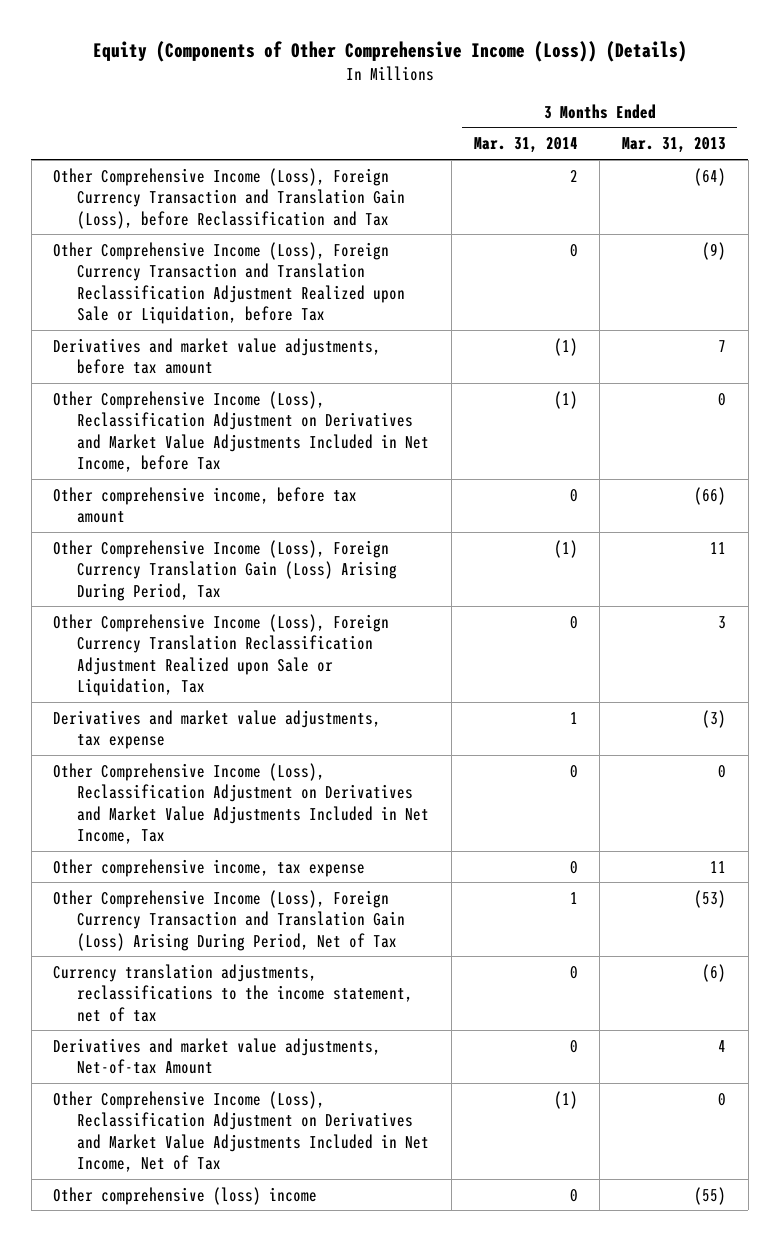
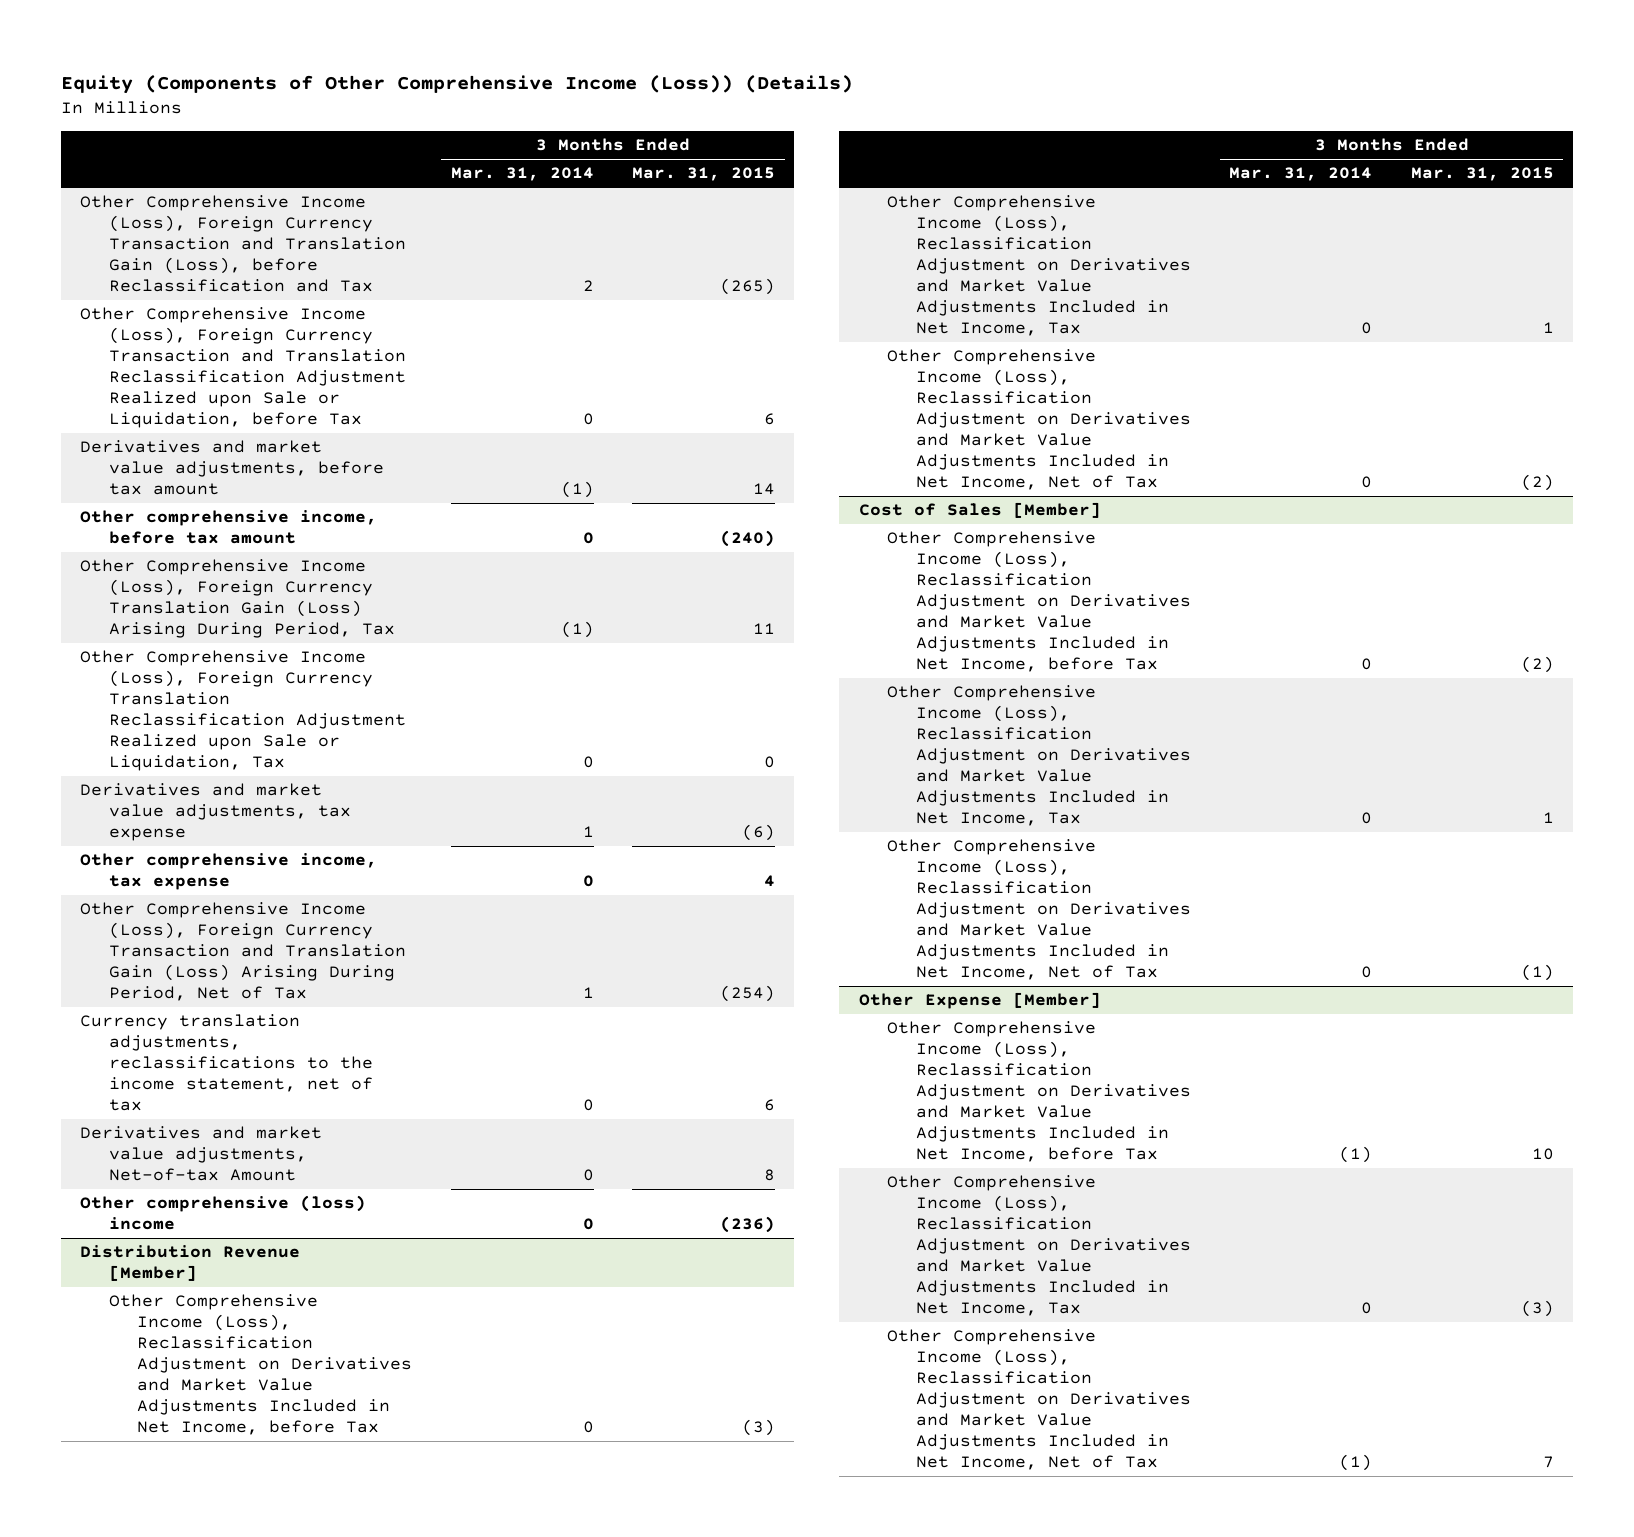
- | 3 Months Ended Mar. 31, 2014 | 3 Months Ended Mar. 31, 2013
+ | 3 Months Ended Mar. 31, 2014 | 3 Months Ended Mar. 31, 2015
- Other Comprehensive Income (Loss), Reclassification Adjustment on Derivatives and Market Value Adjustments Included in Net Income, before Tax | (1) | 0
- Other Comprehensive Income (Loss), Reclassification Adjustment on Derivatives and Market Value Adjustments Included in Net Income, Tax | 0 | 0
- Other Comprehensive Income (Loss), Reclassification Adjustment on Derivatives and Market Value Adjustments Included in Net Income, Net of Tax | (1) | 0
+ Distribution Revenue [Member]
+ Other Comprehensive Income (Loss), Reclassification Adjustment on Derivatives and Market Value Adjustments Included in Net Income, before Tax | 0 | (3)
+ Other Comprehensive Income (Loss), Reclassification Adjustment on Derivatives and Market Value Adjustments Included in Net Income, Tax | 0 | 1
+ Other Comprehensive Income (Loss), Reclassification Adjustment on Derivatives and Market Value Adjustments Included in Net Income, Net of Tax | 0 | (2)
+ Cost of Sales [Member]
+ Other Comprehensive Income (Loss), Reclassification Adjustment on Derivatives and Market Value Adjustments Included in Net Income, before Tax | 0 | (2)
+ Other Comprehensive Income (Loss), Reclassification Adjustment on Derivatives and Market Value Adjustments Included in Net Income, Tax | 0 | 1
+ Other Comprehensive Income (Loss), Reclassification Adjustment on Derivatives and Market Value Adjustments Included in Net Income, Net of Tax | 0 | (1)
+ Other Expense [Member]
+ Other Comprehensive Income (Loss), Reclassification Adjustment on Derivatives and Market Value Adjustments Included in Net Income, before Tax | (1) | 10
+ Other Comprehensive Income (Loss), Reclassification Adjustment on Derivatives and Market Value Adjustments Included in Net Income, Tax | 0 | (3)
+ Other Comprehensive Income (Loss), Reclassification Adjustment on Derivatives and Market Value Adjustments Included in Net Income, Net of Tax | (1) | 7

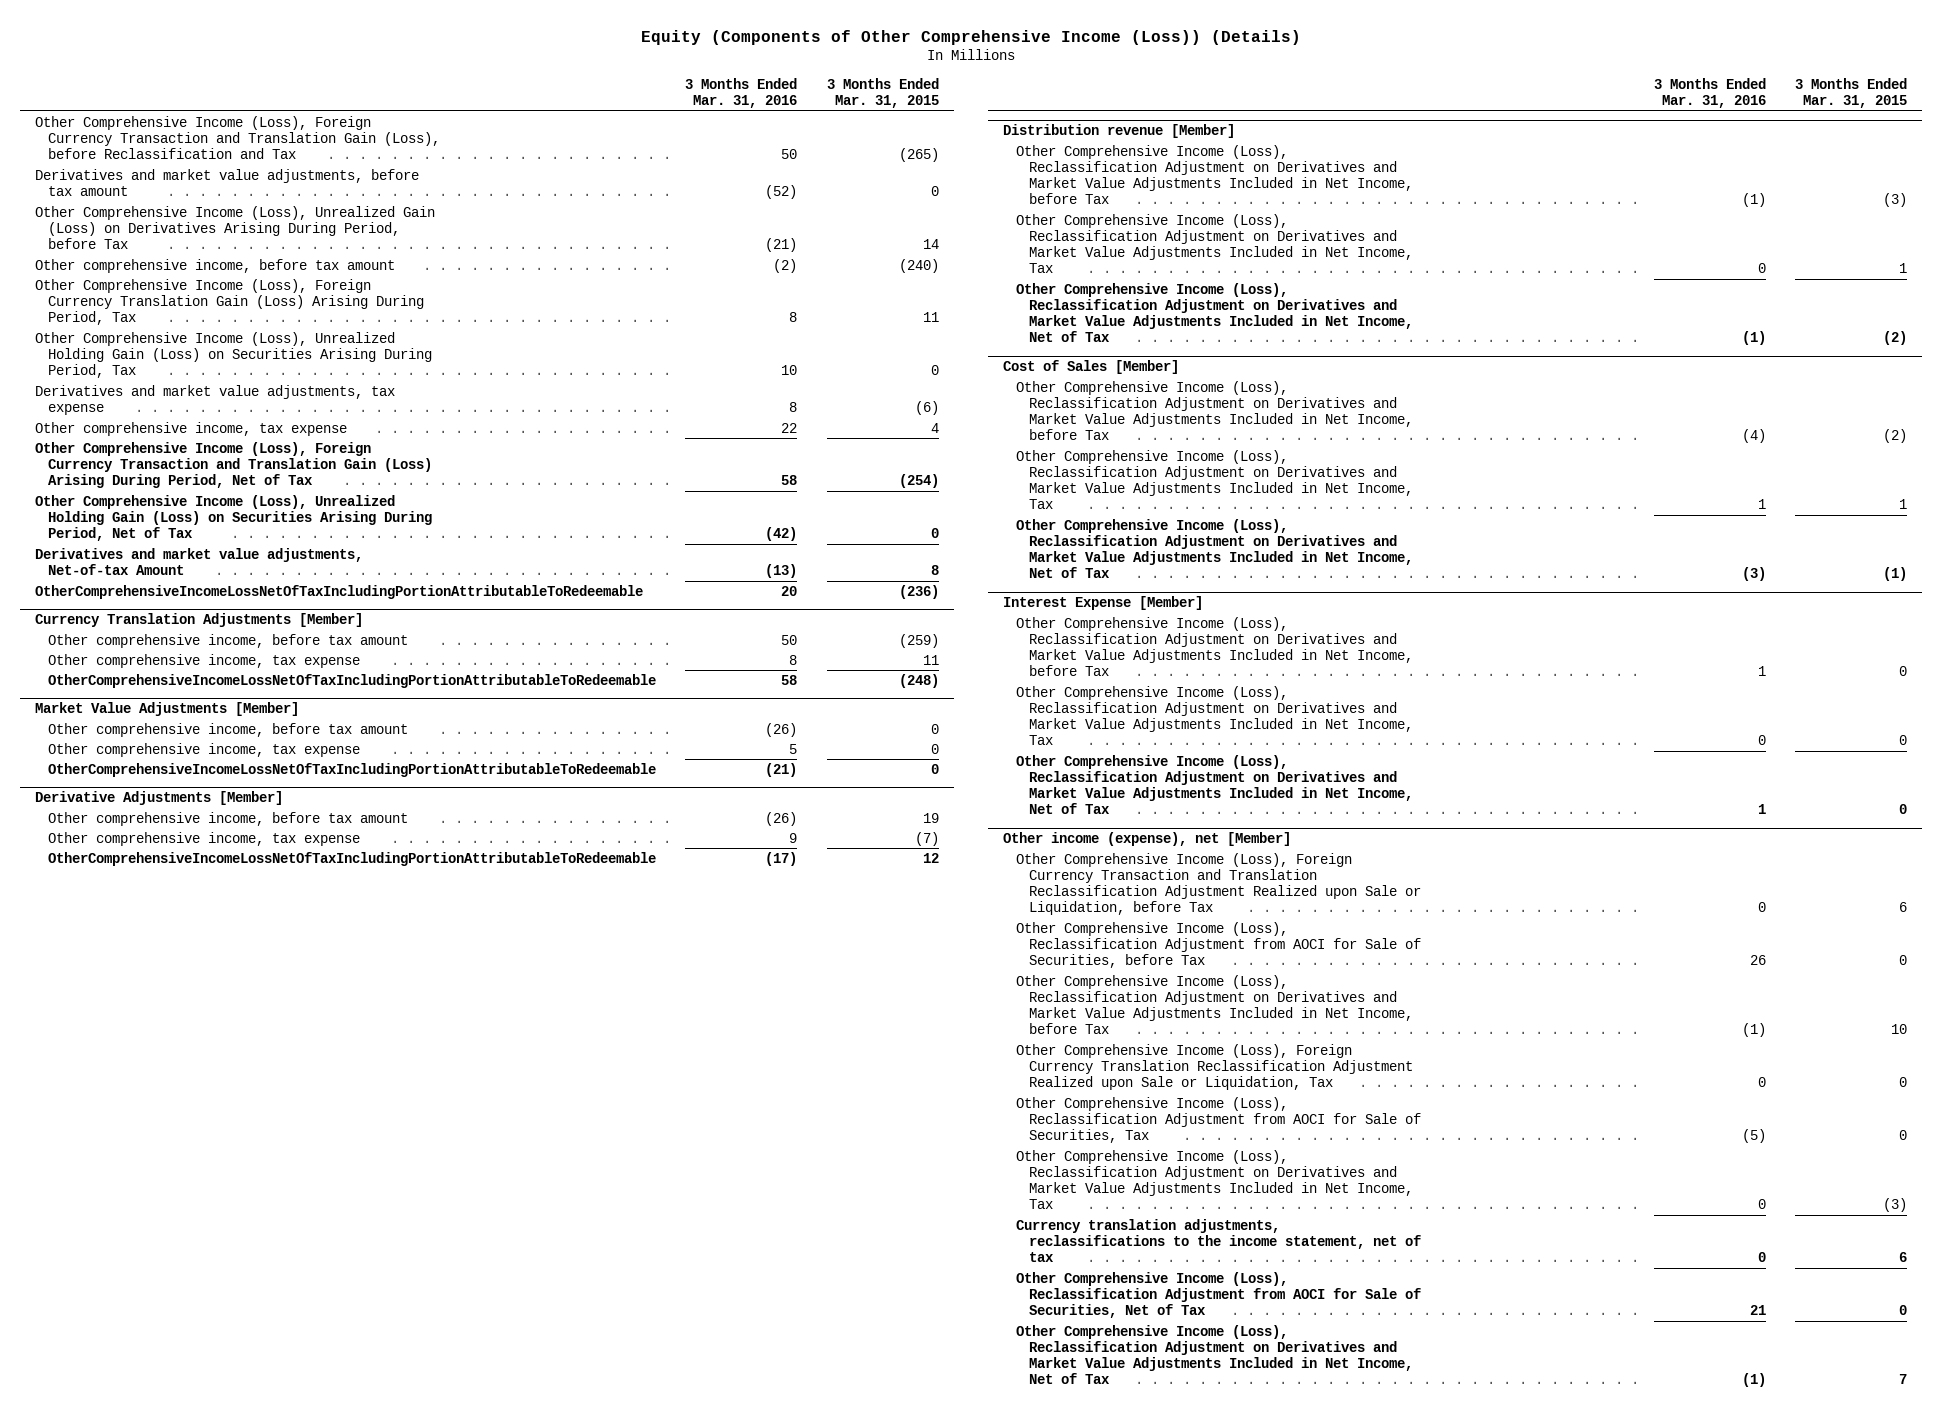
- | 3 Months Ended Mar. 31, 2014 | 3 Months Ended Mar. 31, 2015
+ | 3 Months Ended Mar. 31, 2016 | 3 Months Ended Mar. 31, 2015
- Other Comprehensive Income (Loss), Foreign Currency Transaction and Translation Reclassification Adjustment Realized upon Sale or Liquidation, before Tax | 0 | 6
- Derivatives and market value adjustments, before tax amount | (1) | 14
+ Derivatives and market value adjustments, before tax amount | (52) | 0
+ Other Comprehensive Income (Loss), Unrealized Gain (Loss) on Derivatives Arising During Period, before Tax | (21) | 14
- Other Comprehensive Income (Loss), Foreign Currency Translation Reclassification Adjustment Realized upon Sale or Liquidation, Tax | 0 | 0
+ Other Comprehensive Income (Loss), Unrealized Holding Gain (Loss) on Securities Arising During Period, Tax | 10 | 0
- Currency translation adjustments, reclassifications to the income statement, net of tax | 0 | 6
+ Other Comprehensive Income (Loss), Unrealized Holding Gain (Loss) on Securities Arising During Period, Net of Tax | (42) | 0
- Other comprehensive (loss) income | 0 | (236)
- Distribution Revenue [Member]
+ OtherComprehensiveIncomeLossNetOfTaxIncludingPortionAttributableToRedeemable | 20 | (236)
+ Currency Translation Adjustments [Member]
+ Other comprehensive income, before tax amount | 50 | (259)
+ Other comprehensive income, tax expense | 8 | 11
+ OtherComprehensiveIncomeLossNetOfTaxIncludingPortionAttributableToRedeemable | 58 | (248)
+ Market Value Adjustments [Member]
+ Other comprehensive income, before tax amount | (26) | 0
+ Other comprehensive income, tax expense | 5 | 0
+ OtherComprehensiveIncomeLossNetOfTaxIncludingPortionAttributableToRedeemable | (21) | 0
+ Derivative Adjustments [Member]
+ Other comprehensive income, before tax amount | (26) | 19
+ Other comprehensive income, tax expense | 9 | (7)
+ OtherComprehensiveIncomeLossNetOfTaxIncludingPortionAttributableToRedeemable | (17) | 12
+ Distribution revenue [Member]
- Other Expense [Member]
+ Interest Expense [Member]
+ Other Comprehensive Income (Loss), Reclassification Adjustment on Derivatives and Market Value Adjustments Included in Net Income, before Tax | 1 | 0
+ Other Comprehensive Income (Loss), Reclassification Adjustment on Derivatives and Market Value Adjustments Included in Net Income, Tax | 0 | 0
+ Other Comprehensive Income (Loss), Reclassification Adjustment on Derivatives and Market Value Adjustments Included in Net Income, Net of Tax | 1 | 0
+ Other income (expense), net [Member]
+ Other Comprehensive Income (Loss), Foreign Currency Transaction and Translation Reclassification Adjustment Realized upon Sale or Liquidation, before Tax | 0 | 6
+ Other Comprehensive Income (Loss), Reclassification Adjustment from AOCI for Sale of Securities, before Tax | 26 | 0
+ Other Comprehensive Income (Loss), Foreign Currency Translation Reclassification Adjustment Realized upon Sale or Liquidation, Tax | 0 | 0
+ Other Comprehensive Income (Loss), Reclassification Adjustment from AOCI for Sale of Securities, Tax | (5) | 0
+ Currency translation adjustments, reclassifications to the income statement, net of tax | 0 | 6
+ Other Comprehensive Income (Loss), Reclassification Adjustment from AOCI for Sale of Securities, Net of Tax | 21 | 0

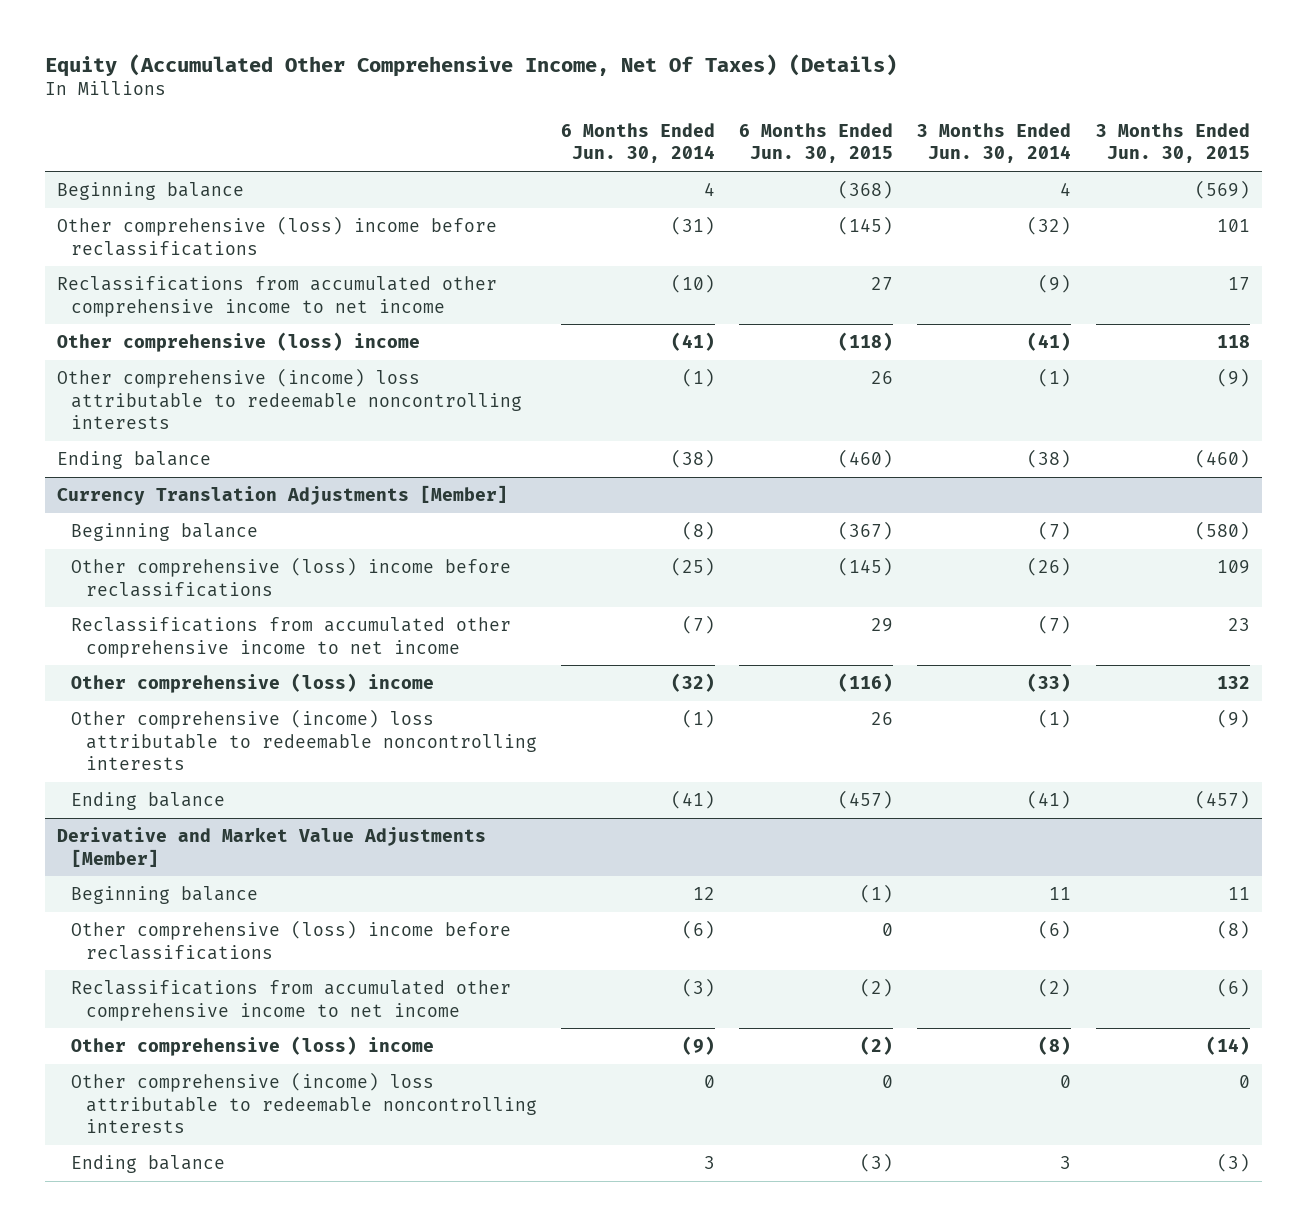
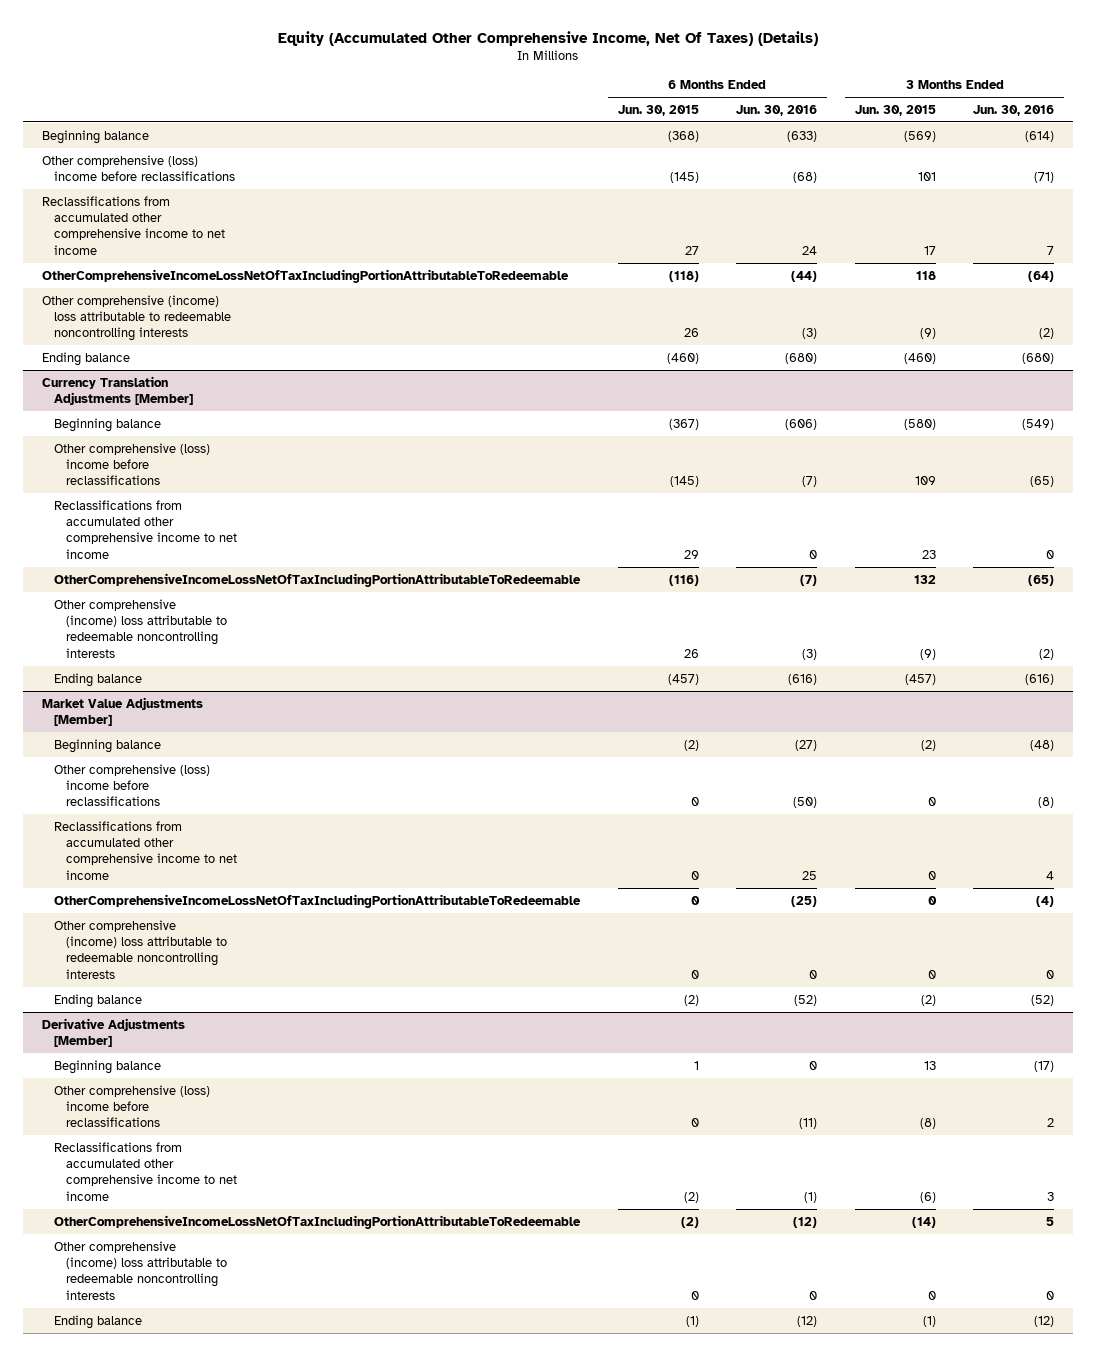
- | 6 Months Ended Jun. 30, 2014 | 6 Months Ended Jun. 30, 2015 | 3 Months Ended Jun. 30, 2014 | 3 Months Ended Jun. 30, 2015
+ | 6 Months Ended Jun. 30, 2015 | 6 Months Ended Jun. 30, 2016 | 3 Months Ended Jun. 30, 2015 | 3 Months Ended Jun. 30, 2016
- Other comprehensive (loss) income | (41) | (118) | (41) | 118
+ OtherComprehensiveIncomeLossNetOfTaxIncludingPortionAttributableToRedeemable | (118) | (44) | 118 | (64)
@ Currency Translation Adjustments [Member]
- Other comprehensive (loss) income | (32) | (116) | (33) | 132
+ OtherComprehensiveIncomeLossNetOfTaxIncludingPortionAttributableToRedeemable | (116) | (7) | 132 | (65)
- Derivative and Market Value Adjustments [Member]
- Beginning balance | 12 | (1) | 11 | 11
+ Market Value Adjustments [Member]
+ Beginning balance | (2) | (27) | (2) | (48)
+ Other comprehensive (loss) income before reclassifications | 0 | (50) | 0 | (8)
+ Reclassifications from accumulated other comprehensive income to net income | 0 | 25 | 0 | 4
+ OtherComprehensiveIncomeLossNetOfTaxIncludingPortionAttributableToRedeemable | 0 | (25) | 0 | (4)
+ Other comprehensive (income) loss attributable to redeemable noncontrolling interests | 0 | 0 | 0 | 0
+ Ending balance | (2) | (52) | (2) | (52)
+ Derivative Adjustments [Member]
+ Beginning balance | 1 | 0 | 13 | (17)
- Other comprehensive (loss) income | (9) | (2) | (8) | (14)
+ OtherComprehensiveIncomeLossNetOfTaxIncludingPortionAttributableToRedeemable | (2) | (12) | (14) | 5
- Ending balance | 3 | (3) | 3 | (3)
+ Ending balance | (1) | (12) | (1) | (12)

